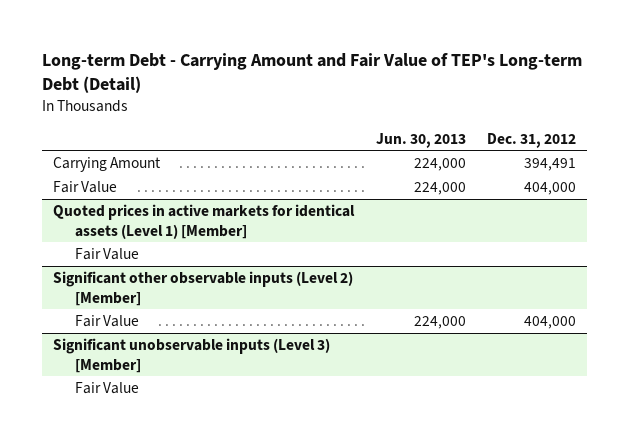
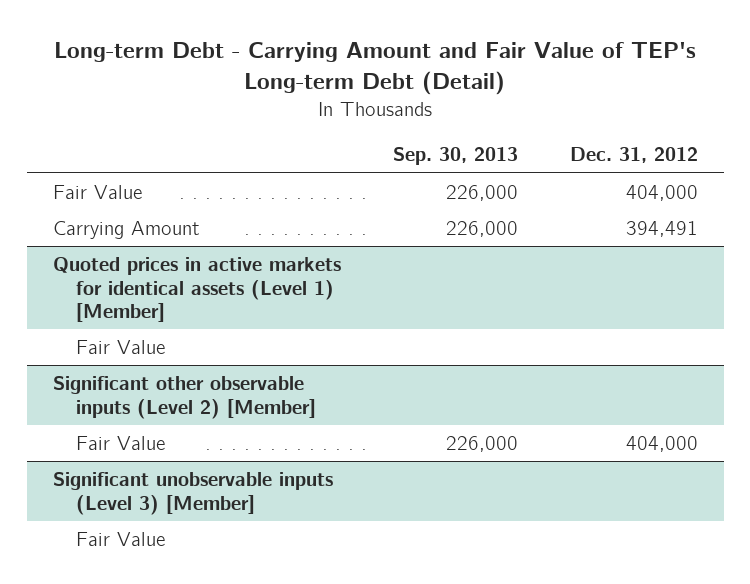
- | Jun. 30, 2013 | Dec. 31, 2012
+ | Sep. 30, 2013 | Dec. 31, 2012
moved down: Carrying Amount | 226,000 | 394,491

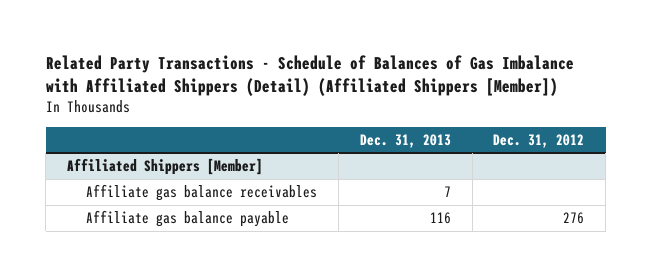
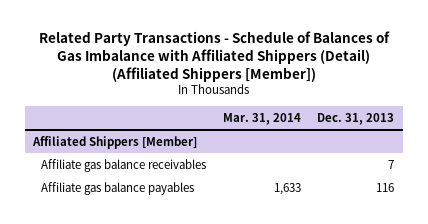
- | Dec. 31, 2013 | Dec. 31, 2012
+ | Mar. 31, 2014 | Dec. 31, 2013
@ Affiliated Shippers [Member]
- Affiliate gas balance payable | 116 | 276
+ Affiliate gas balance payables | 1,633 | 116

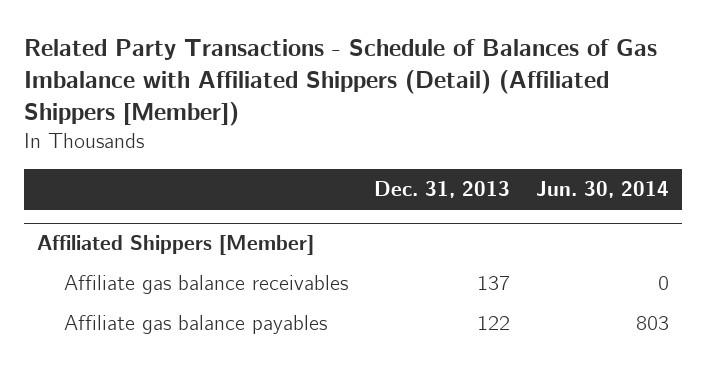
- | Mar. 31, 2014 | Dec. 31, 2013
+ | Dec. 31, 2013 | Jun. 30, 2014
@ Affiliated Shippers [Member]
- Affiliate gas balance receivables | | 7
- Affiliate gas balance payables | 1,633 | 116
+ Affiliate gas balance receivables | 137 | 0
+ Affiliate gas balance payables | 122 | 803

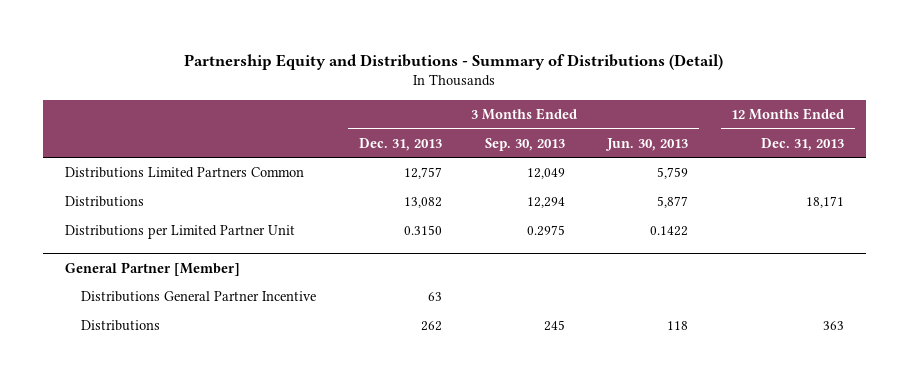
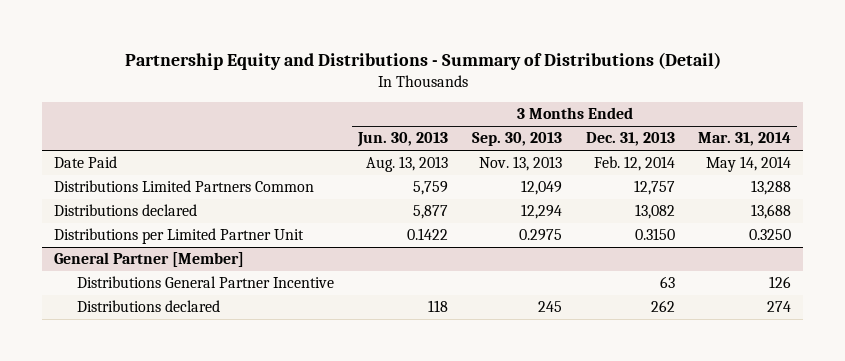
- | 3 Months Ended Dec. 31, 2013 | 3 Months Ended Sep. 30, 2013 | 3 Months Ended Jun. 30, 2013 | 12 Months Ended Dec. 31, 2013
+ | 3 Months Ended Jun. 30, 2013 | 3 Months Ended Sep. 30, 2013 | 3 Months Ended Dec. 31, 2013 | 3 Months Ended Mar. 31, 2014
+ Date Paid | Aug. 13, 2013 | Nov. 13, 2013 | Feb. 12, 2014 | May 14, 2014
- Distributions | 13,082 | 12,294 | 5,877 | 18,171
+ Distributions declared | 5,877 | 12,294 | 13,082 | 13,688
@ General Partner [Member]
- Distributions | 262 | 245 | 118 | 363
+ Distributions declared | 118 | 245 | 262 | 274

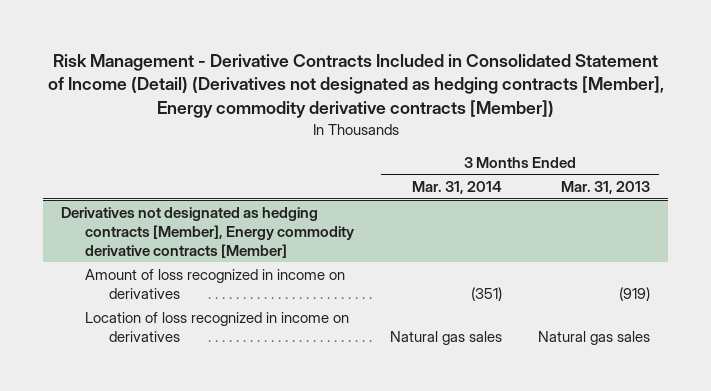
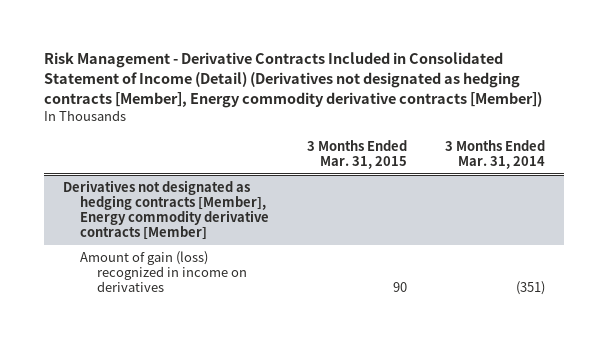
- | 3 Months Ended Mar. 31, 2014 | 3 Months Ended Mar. 31, 2013
+ | 3 Months Ended Mar. 31, 2015 | 3 Months Ended Mar. 31, 2014
@ Derivatives not designated as hedging contracts [Member], Energy commodity derivative contracts [Member]
- Amount of loss recognized in income on derivatives | (351) | (919)
- Location of loss recognized in income on derivatives | Natural gas sales | Natural gas sales
+ Amount of gain (loss) recognized in income on derivatives | 90 | (351)

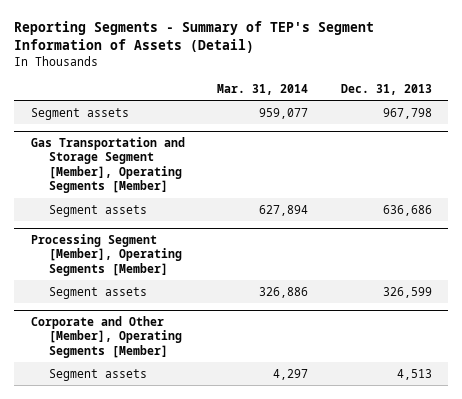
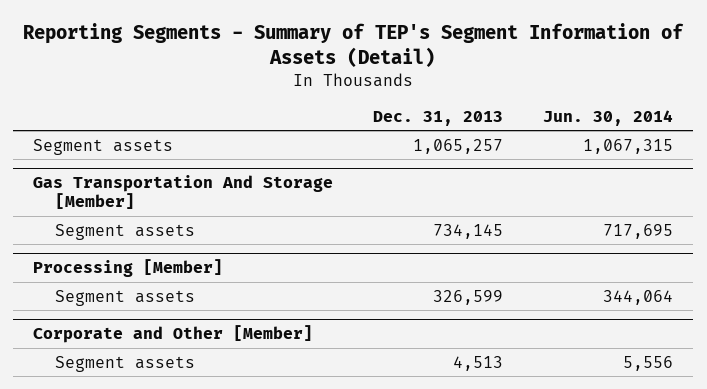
- | Mar. 31, 2014 | Dec. 31, 2013
+ | Dec. 31, 2013 | Jun. 30, 2014
- Segment assets | 959,077 | 967,798
- Gas Transportation and Storage Segment [Member], Operating Segments [Member]
- Segment assets | 627,894 | 636,686
- Processing Segment [Member], Operating Segments [Member]
+ Segment assets | 1,065,257 | 1,067,315
+ Gas Transportation And Storage [Member]
+ Segment assets | 734,145 | 717,695
+ Processing [Member]
- Corporate and Other [Member], Operating Segments [Member]
+ Corporate and Other [Member]

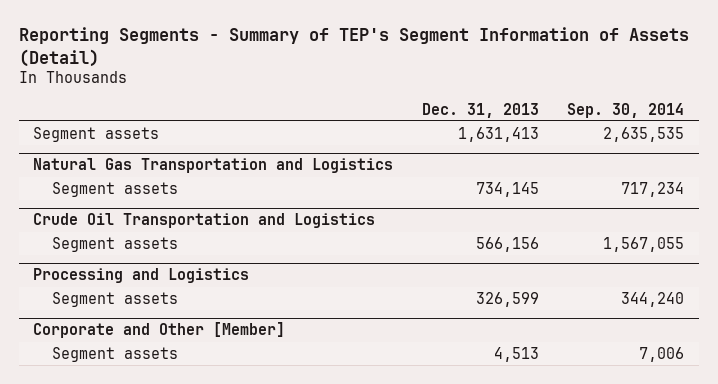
- | Dec. 31, 2013 | Jun. 30, 2014
+ | Dec. 31, 2013 | Sep. 30, 2014
- Segment assets | 1,065,257 | 1,067,315
- Gas Transportation And Storage [Member]
+ Segment assets | 1,631,413 | 2,635,535
+ Natural Gas Transportation and Logistics
- Processing [Member]
+ Crude Oil Transportation and Logistics
+ Segment assets | 566,156 | 1,567,055
+ Processing and Logistics

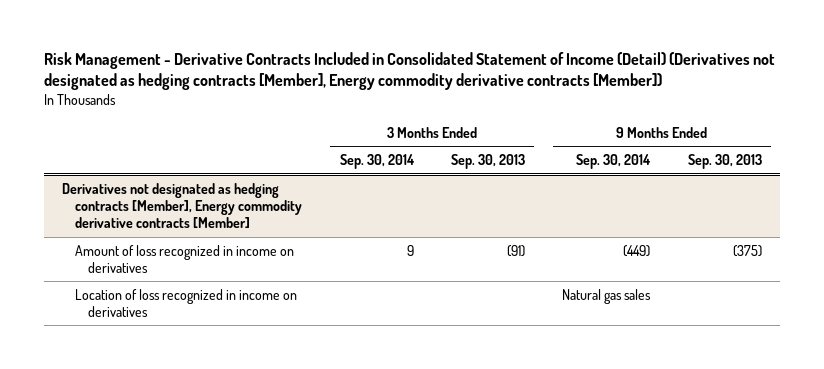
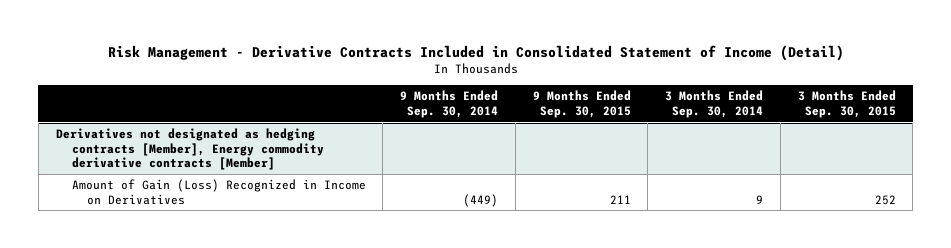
- Risk Management - Derivative Contracts Included in Consolidated Statement of Income (Detail) (Derivatives not designated as hedging contracts [Member], Energy commodity derivative contracts [Member])
+ Risk Management - Derivative Contracts Included in Consolidated Statement of Income (Detail)
- | 3 Months Ended Sep. 30, 2014 | 3 Months Ended Sep. 30, 2013 | 9 Months Ended Sep. 30, 2014 | 9 Months Ended Sep. 30, 2013
+ | 9 Months Ended Sep. 30, 2014 | 9 Months Ended Sep. 30, 2015 | 3 Months Ended Sep. 30, 2014 | 3 Months Ended Sep. 30, 2015
@ Derivatives not designated as hedging contracts [Member], Energy commodity derivative contracts [Member]
- Amount of loss recognized in income on derivatives | 9 | (91) | (449) | (375)
- Location of loss recognized in income on derivatives | | | Natural gas sales |
+ Amount of Gain (Loss) Recognized in Income on Derivatives | (449) | 211 | 9 | 252

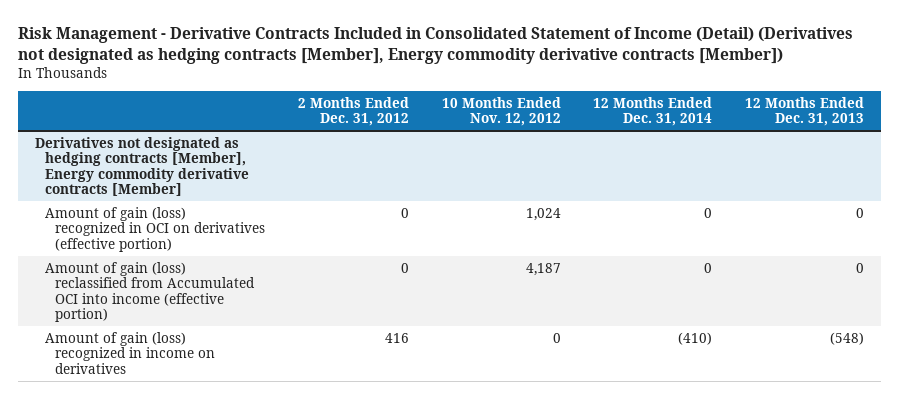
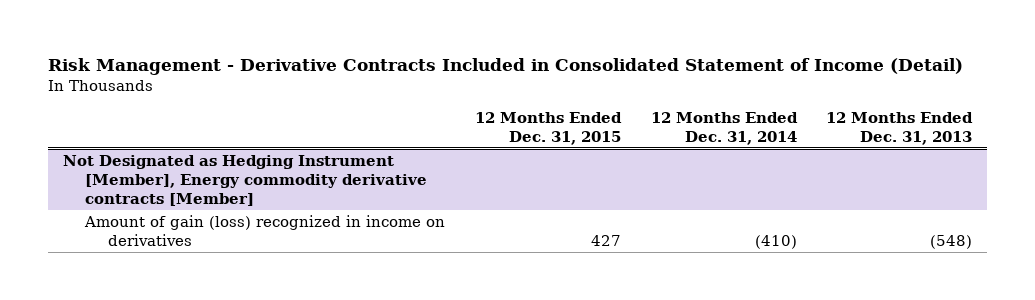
- Risk Management - Derivative Contracts Included in Consolidated Statement of Income (Detail) (Derivatives not designated as hedging contracts [Member], Energy commodity derivative contracts [Member])
+ Risk Management - Derivative Contracts Included in Consolidated Statement of Income (Detail)
- | 2 Months Ended Dec. 31, 2012 | 10 Months Ended Nov. 12, 2012 | 12 Months Ended Dec. 31, 2014 | 12 Months Ended Dec. 31, 2013
+ | 12 Months Ended Dec. 31, 2015 | 12 Months Ended Dec. 31, 2014 | 12 Months Ended Dec. 31, 2013
- Derivatives not designated as hedging contracts [Member], Energy commodity derivative contracts [Member]
- Amount of gain (loss) recognized in OCI on derivatives (effective portion) | 0 | 1,024 | 0 | 0
- Amount of gain (loss) reclassified from Accumulated OCI into income (effective portion) | 0 | 4,187 | 0 | 0
+ Not Designated as Hedging Instrument [Member], Energy commodity derivative contracts [Member]

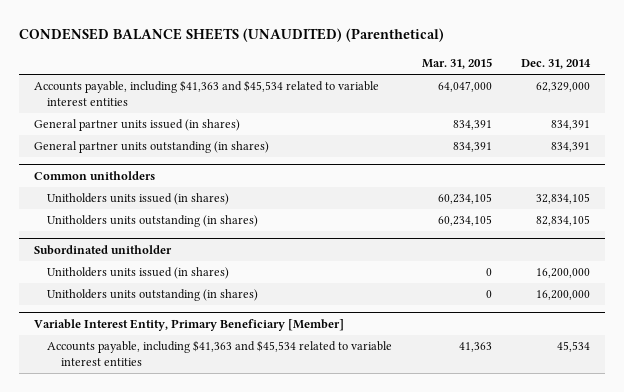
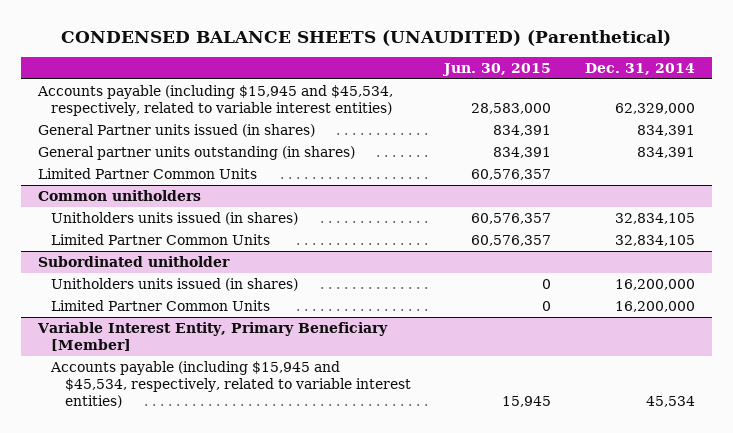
- | Mar. 31, 2015 | Dec. 31, 2014
+ | Jun. 30, 2015 | Dec. 31, 2014
- Accounts payable, including $41,363 and $45,534 related to variable interest entities | 64,047,000 | 62,329,000
- General partner units issued (in shares) | 834,391 | 834,391
+ Accounts payable (including $15,945 and $45,534, respectively, related to variable interest entities) | 28,583,000 | 62,329,000
+ General Partner units issued (in shares) | 834,391 | 834,391
+ Limited Partner Common Units | 60,576,357 |
@ Common unitholders
- Unitholders units outstanding (in shares) | 60,234,105 | 82,834,105
+ Limited Partner Common Units | 60,576,357 | 32,834,105
@ Subordinated unitholder
- Unitholders units outstanding (in shares) | 0 | 16,200,000
+ Limited Partner Common Units | 0 | 16,200,000
@ Variable Interest Entity, Primary Beneficiary [Member]
- Accounts payable, including $41,363 and $45,534 related to variable interest entities | 41,363 | 45,534
+ Accounts payable (including $15,945 and $45,534, respectively, related to variable interest entities) | 15,945 | 45,534

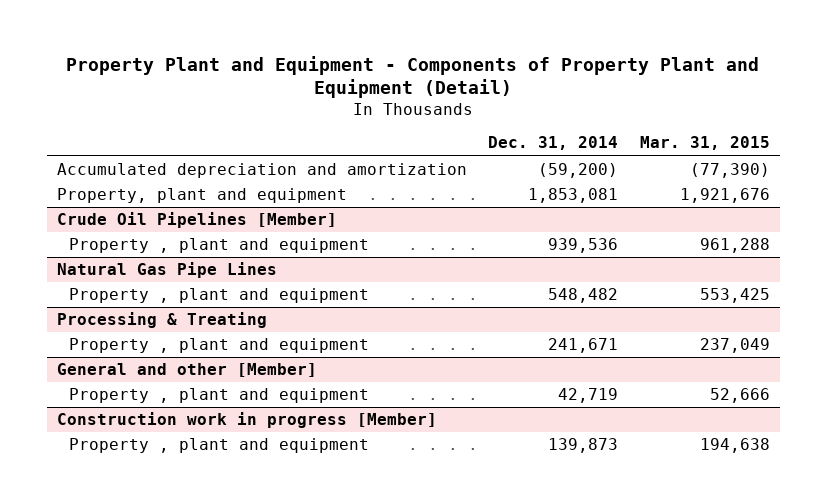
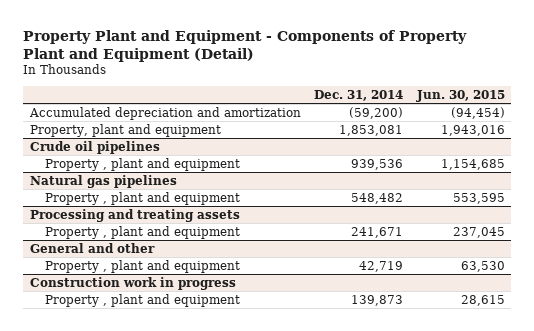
- | Dec. 31, 2014 | Mar. 31, 2015
+ | Dec. 31, 2014 | Jun. 30, 2015
- Crude Oil Pipelines [Member]
+ Crude oil pipelines
- Natural Gas Pipe Lines
+ Natural gas pipelines
- Processing & Treating
+ Processing and treating assets
- General and other [Member]
+ General and other
- Construction work in progress [Member]
+ Construction work in progress

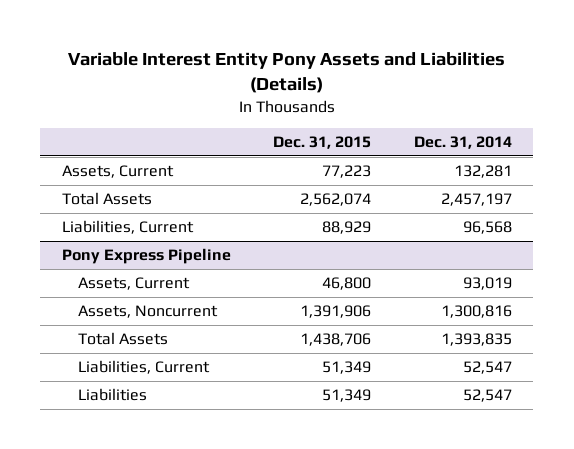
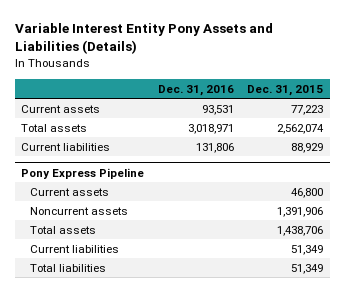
- | Dec. 31, 2015 | Dec. 31, 2014
+ | Dec. 31, 2016 | Dec. 31, 2015
- Assets, Current | 77,223 | 132,281
- Total Assets | 2,562,074 | 2,457,197
- Liabilities, Current | 88,929 | 96,568
+ Current assets | 93,531 | 77,223
+ Total assets | 3,018,971 | 2,562,074
+ Current liabilities | 131,806 | 88,929
@ Pony Express Pipeline
- Assets, Current | 46,800 | 93,019
- Assets, Noncurrent | 1,391,906 | 1,300,816
- Total Assets | 1,438,706 | 1,393,835
- Liabilities, Current | 51,349 | 52,547
- Liabilities | 51,349 | 52,547
+ Current assets | | 46,800
+ Noncurrent assets | | 1,391,906
+ Total assets | | 1,438,706
+ Current liabilities | | 51,349
+ Total liabilities | | 51,349

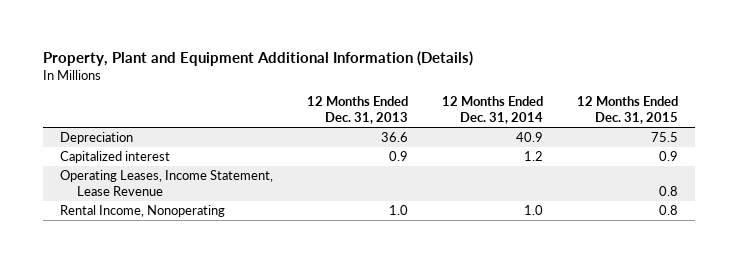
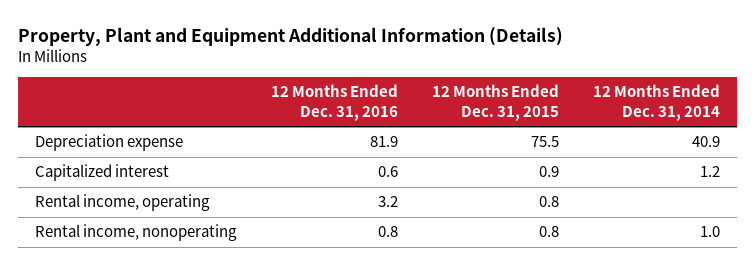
- | 12 Months Ended Dec. 31, 2013 | 12 Months Ended Dec. 31, 2014 | 12 Months Ended Dec. 31, 2015
+ | 12 Months Ended Dec. 31, 2016 | 12 Months Ended Dec. 31, 2015 | 12 Months Ended Dec. 31, 2014
- Depreciation | 36.6 | 40.9 | 75.5
+ Depreciation expense | 81.9 | 75.5 | 40.9
- Operating Leases, Income Statement, Lease Revenue | | | 0.8
- Rental Income, Nonoperating | 1.0 | 1.0 | 0.8
+ Rental income, operating | 3.2 | 0.8 |
+ Rental income, nonoperating | 0.8 | 0.8 | 1.0

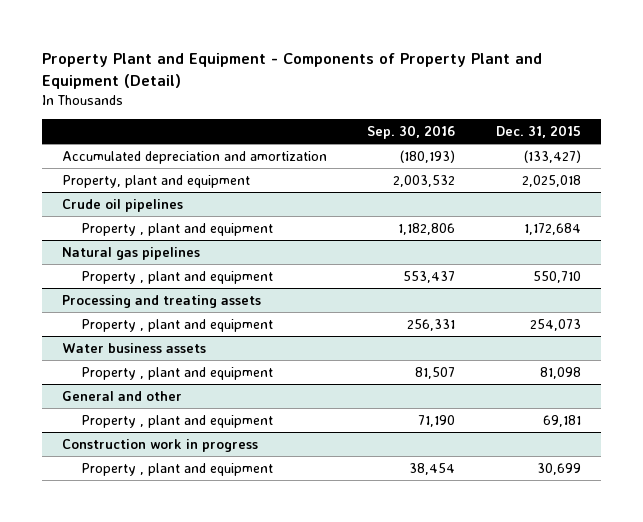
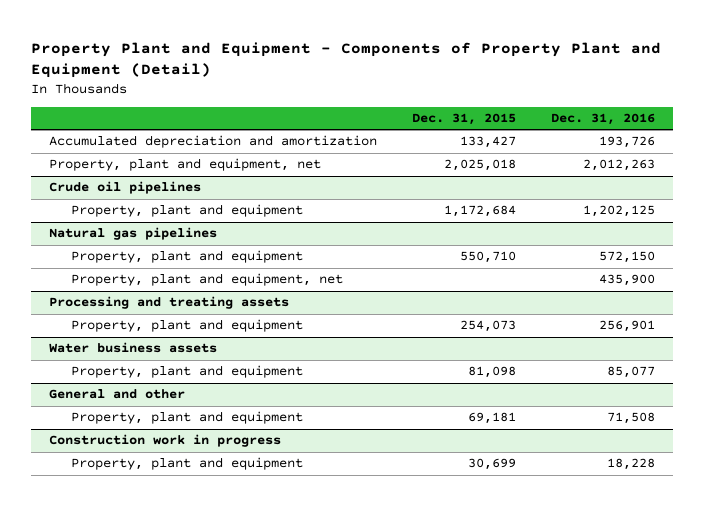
- | Sep. 30, 2016 | Dec. 31, 2015
+ | Dec. 31, 2015 | Dec. 31, 2016
- Accumulated depreciation and amortization | (180,193) | (133,427)
- Property, plant and equipment | 2,003,532 | 2,025,018
+ Accumulated depreciation and amortization | 133,427 | 193,726
+ Property, plant and equipment, net | 2,025,018 | 2,012,263
@ Crude oil pipelines
- Property , plant and equipment | 1,182,806 | 1,172,684
+ Property, plant and equipment | 1,172,684 | 1,202,125
@ Natural gas pipelines
- Property , plant and equipment | 553,437 | 550,710
+ Property, plant and equipment | 550,710 | 572,150
+ Property, plant and equipment, net | | 435,900
@ Processing and treating assets
- Property , plant and equipment | 256,331 | 254,073
+ Property, plant and equipment | 254,073 | 256,901
@ Water business assets
- Property , plant and equipment | 81,507 | 81,098
+ Property, plant and equipment | 81,098 | 85,077
@ General and other
- Property , plant and equipment | 71,190 | 69,181
+ Property, plant and equipment | 69,181 | 71,508
@ Construction work in progress
- Property , plant and equipment | 38,454 | 30,699
+ Property, plant and equipment | 30,699 | 18,228

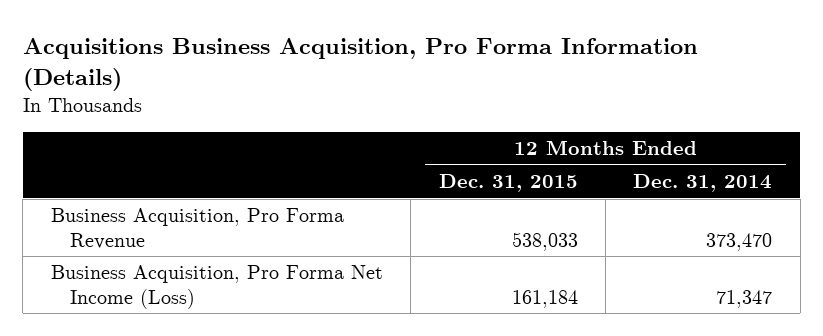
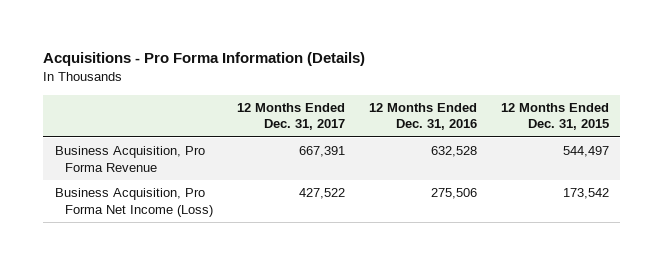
- Acquisitions Business Acquisition, Pro Forma Information (Details)
+ Acquisitions - Pro Forma Information (Details)
- | 12 Months Ended Dec. 31, 2015 | 12 Months Ended Dec. 31, 2014
+ | 12 Months Ended Dec. 31, 2017 | 12 Months Ended Dec. 31, 2016 | 12 Months Ended Dec. 31, 2015
- Business Acquisition, Pro Forma Revenue | 538,033 | 373,470
- Business Acquisition, Pro Forma Net Income (Loss) | 161,184 | 71,347
+ Business Acquisition, Pro Forma Revenue | 667,391 | 632,528 | 544,497
+ Business Acquisition, Pro Forma Net Income (Loss) | 427,522 | 275,506 | 173,542

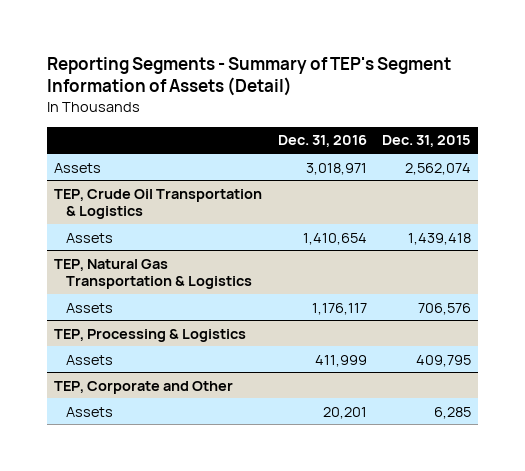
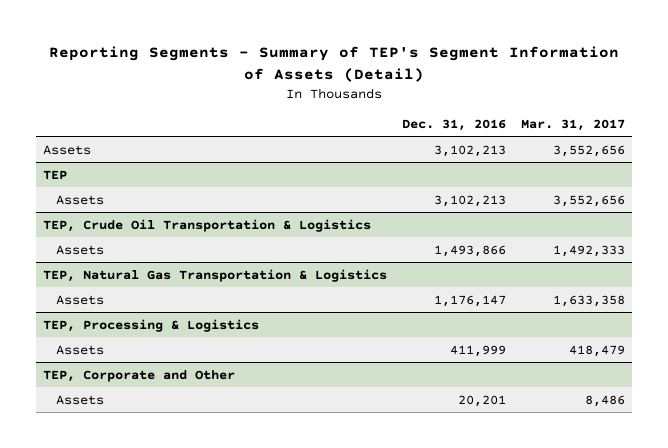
- | Dec. 31, 2016 | Dec. 31, 2015
+ | Dec. 31, 2016 | Mar. 31, 2017
- Assets | 3,018,971 | 2,562,074
+ Assets | 3,102,213 | 3,552,656
+ TEP
+ Assets | 3,102,213 | 3,552,656
@ TEP, Crude Oil Transportation & Logistics
- Assets | 1,410,654 | 1,439,418
+ Assets | 1,493,866 | 1,492,333
@ TEP, Natural Gas Transportation & Logistics
- Assets | 1,176,117 | 706,576
+ Assets | 1,176,147 | 1,633,358

